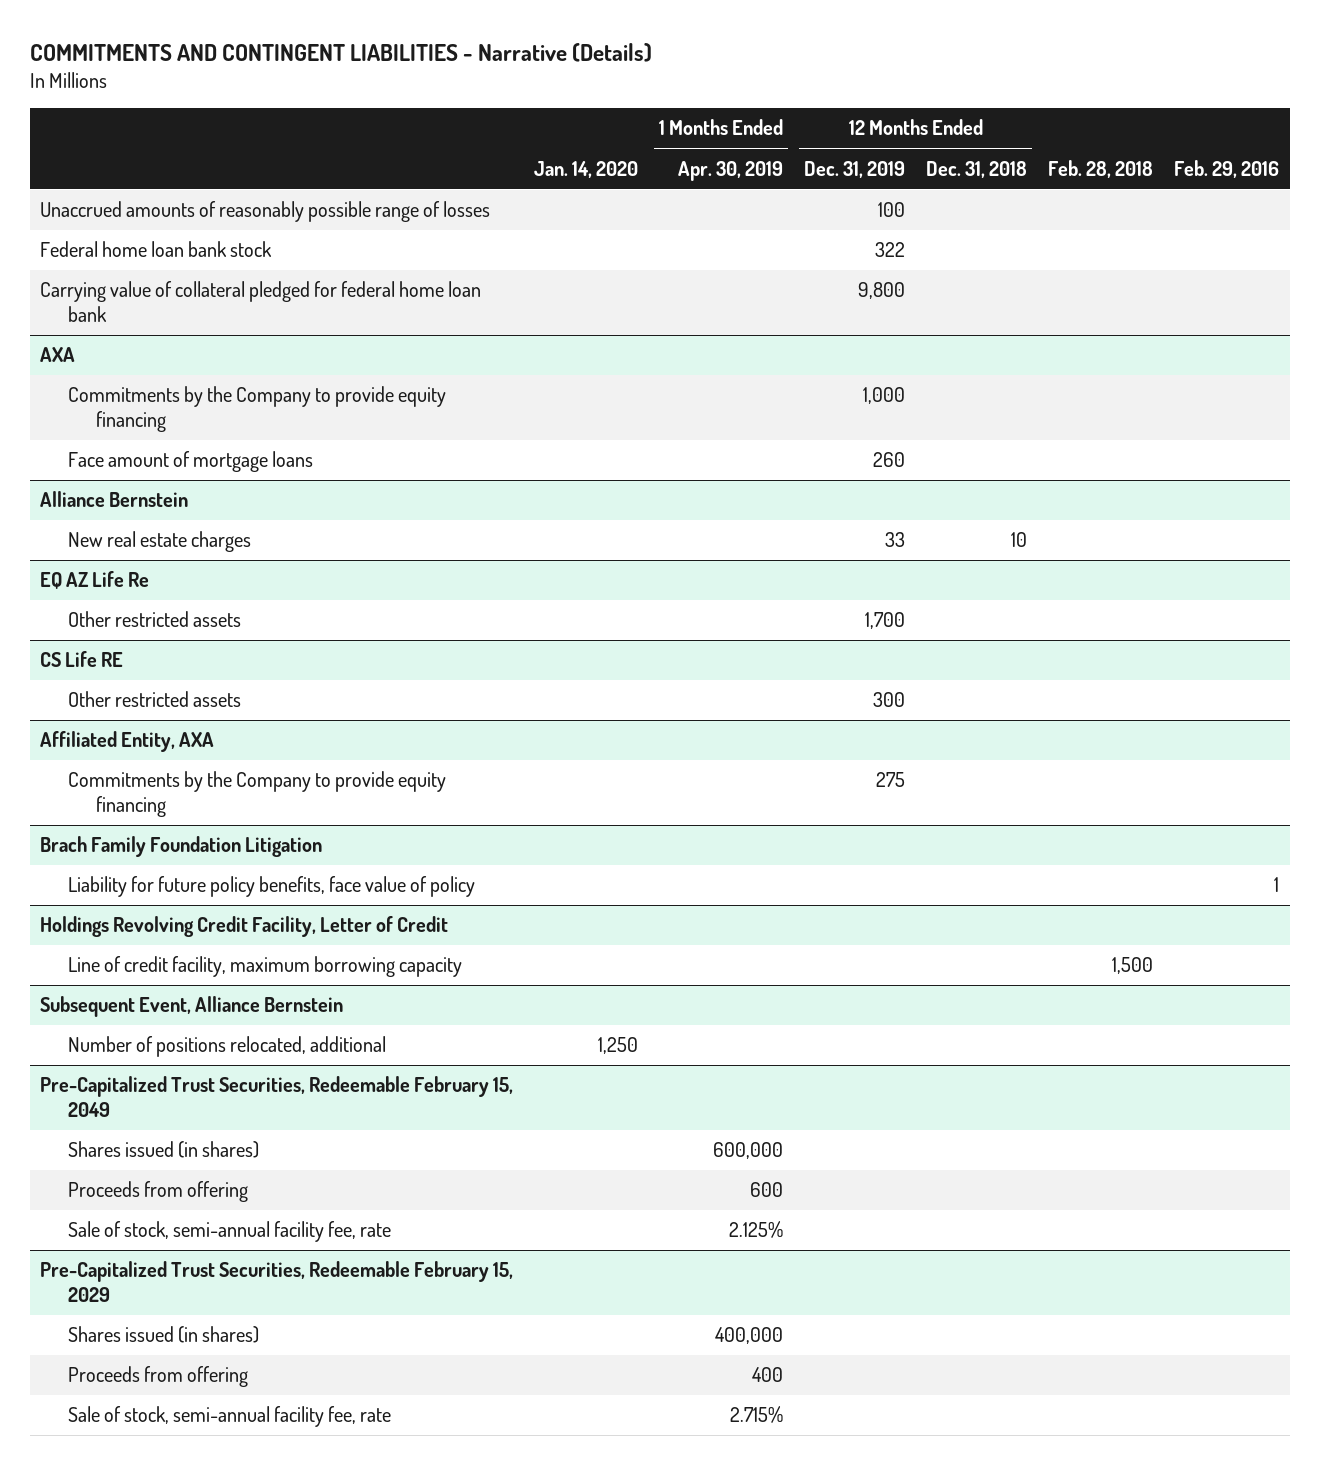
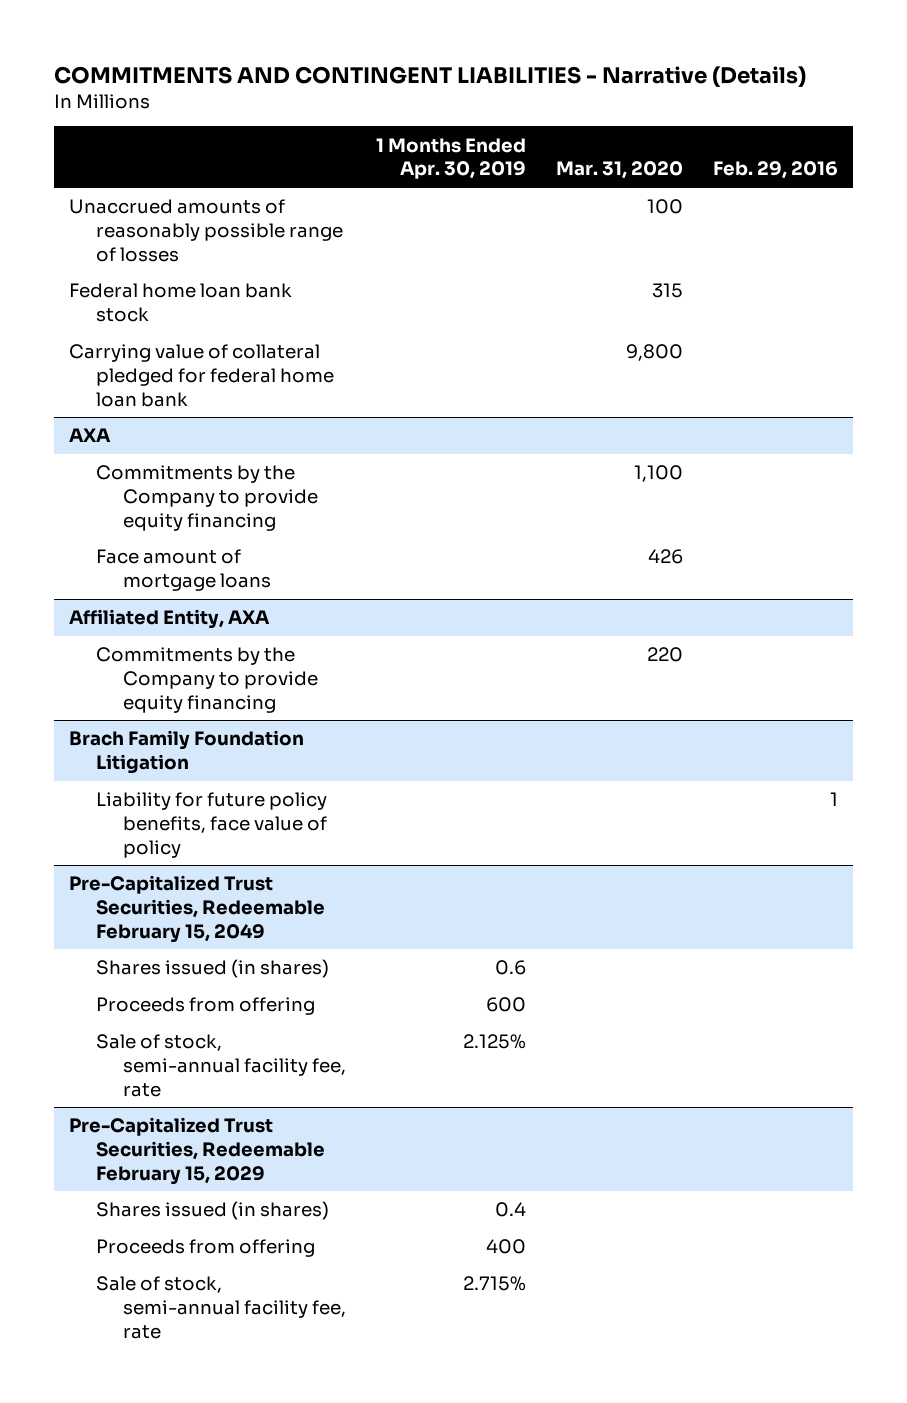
- | Jan. 14, 2020 | 1 Months Ended Apr. 30, 2019 | 12 Months Ended Dec. 31, 2019 | 12 Months Ended Dec. 31, 2018 | Feb. 28, 2018 | Feb. 29, 2016
+ | 1 Months Ended Apr. 30, 2019 | Mar. 31, 2020 | Feb. 29, 2016
- Alliance Bernstein
- New real estate charges | | | 33 | 10 | |
- EQ AZ Life Re
- Other restricted assets | | | 1,700 | | |
- CS Life RE
- Other restricted assets | | | 300 | | |
- Holdings Revolving Credit Facility, Letter of Credit
- Line of credit facility, maximum borrowing capacity | | | | | 1,500 |
- Subsequent Event, Alliance Bernstein
- Number of positions relocated, additional | 1,250 | | | | |
@ Pre-Capitalized Trust Securities, Redeemable February 15, 2049
- Shares issued (in shares) | | 600,000 | | | |
+ Shares issued (in shares) | 0.6 | |
@ Pre-Capitalized Trust Securities, Redeemable February 15, 2029
- Shares issued (in shares) | | 400,000 | | | |
+ Shares issued (in shares) | 0.4 | |

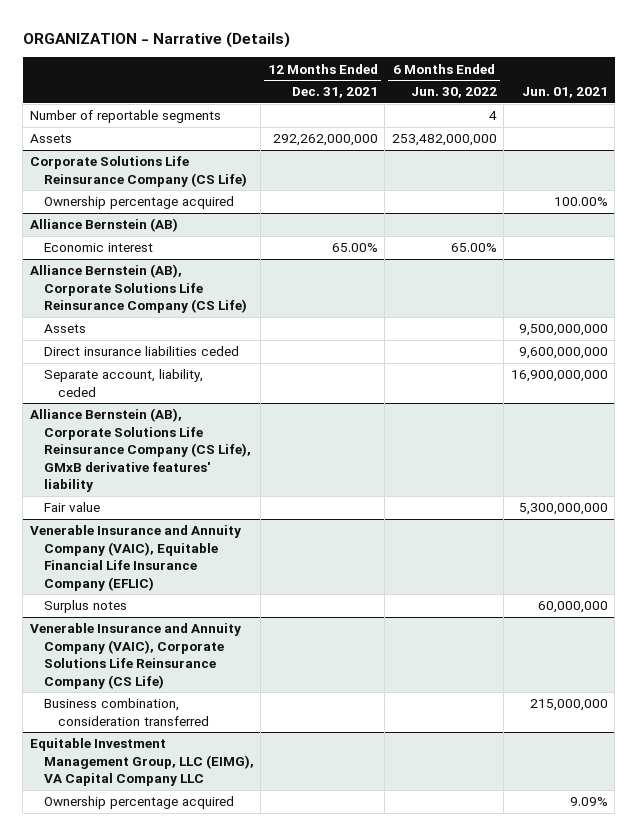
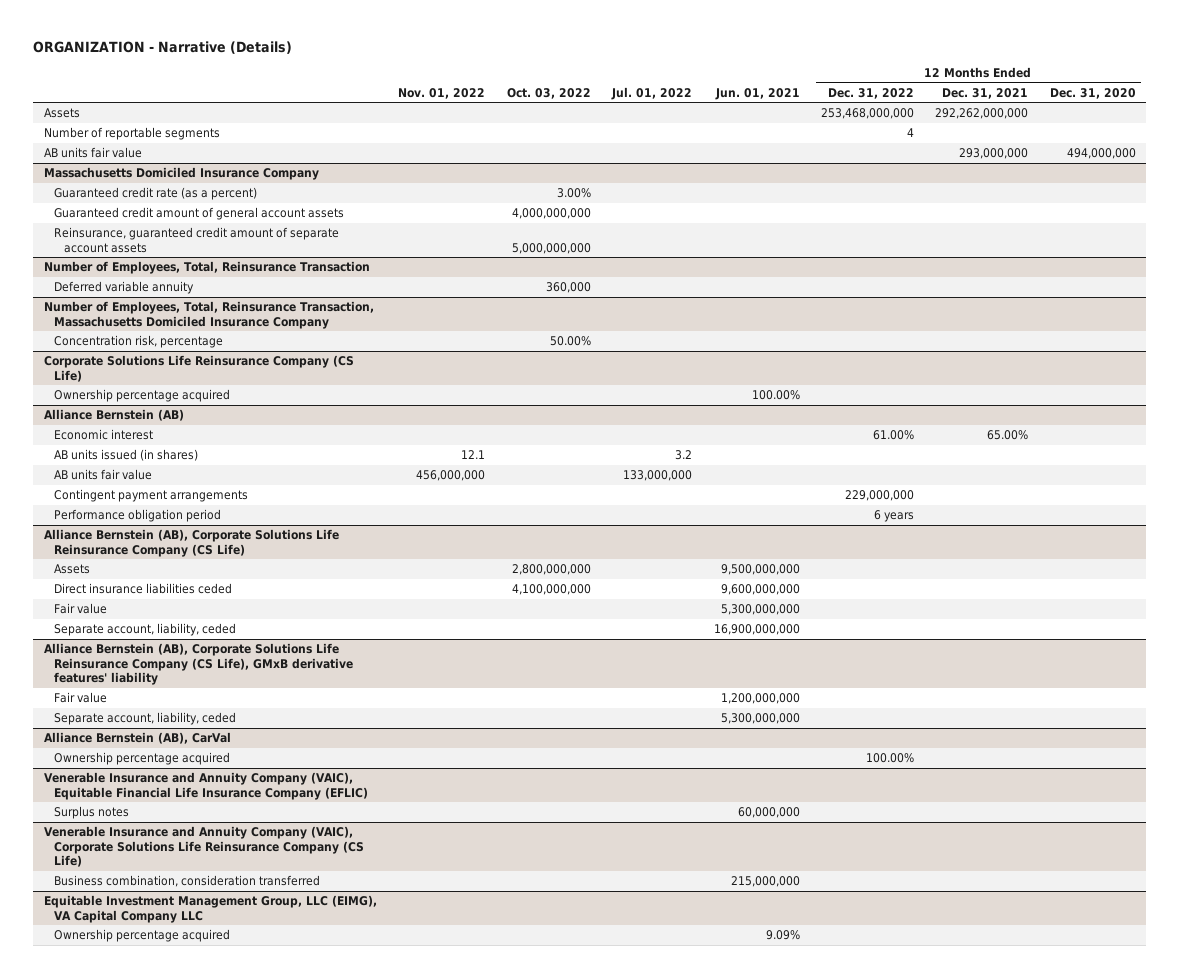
- | 12 Months Ended Dec. 31, 2021 | 6 Months Ended Jun. 30, 2022 | Jun. 01, 2021
+ | Nov. 01, 2022 | Oct. 03, 2022 | Jul. 01, 2022 | Jun. 01, 2021 | 12 Months Ended Dec. 31, 2022 | 12 Months Ended Dec. 31, 2021 | 12 Months Ended Dec. 31, 2020
moved down: Number of reportable segments | | | | | 4 | |
+ AB units fair value | | | | | | 293,000,000 | 494,000,000
+ Massachusetts Domiciled Insurance Company
+ Guaranteed credit rate (as a percent) | | 3.00% | | | | |
+ Guaranteed credit amount of general account assets | | 4,000,000,000 | | | | |
+ Reinsurance, guaranteed credit amount of separate account assets | | 5,000,000,000 | | | | |
+ Number of Employees, Total, Reinsurance Transaction
+ Deferred variable annuity | | 360,000 | | | | |
+ Number of Employees, Total, Reinsurance Transaction, Massachusetts Domiciled Insurance Company
+ Concentration risk, percentage | | 50.00% | | | | |
@ Alliance Bernstein (AB)
+ AB units issued (in shares) | 12.1 | | 3.2 | | | |
+ AB units fair value | 456,000,000 | | 133,000,000 | | | |
+ Contingent payment arrangements | | | | | 229,000,000 | |
+ Performance obligation period | | | | | 6 years | |
@ Alliance Bernstein (AB), Corporate Solutions Life Reinsurance Company (CS Life)
+ Fair value | | | | 5,300,000,000 | | |
@ Alliance Bernstein (AB), Corporate Solutions Life Reinsurance Company (CS Life), GMxB derivative features' liability
- Fair value | | | 5,300,000,000
+ Fair value | | | | 1,200,000,000 | | |
+ Separate account, liability, ceded | | | | 5,300,000,000 | | |
+ Alliance Bernstein (AB), CarVal
+ Ownership percentage acquired | | | | | 100.00% | |

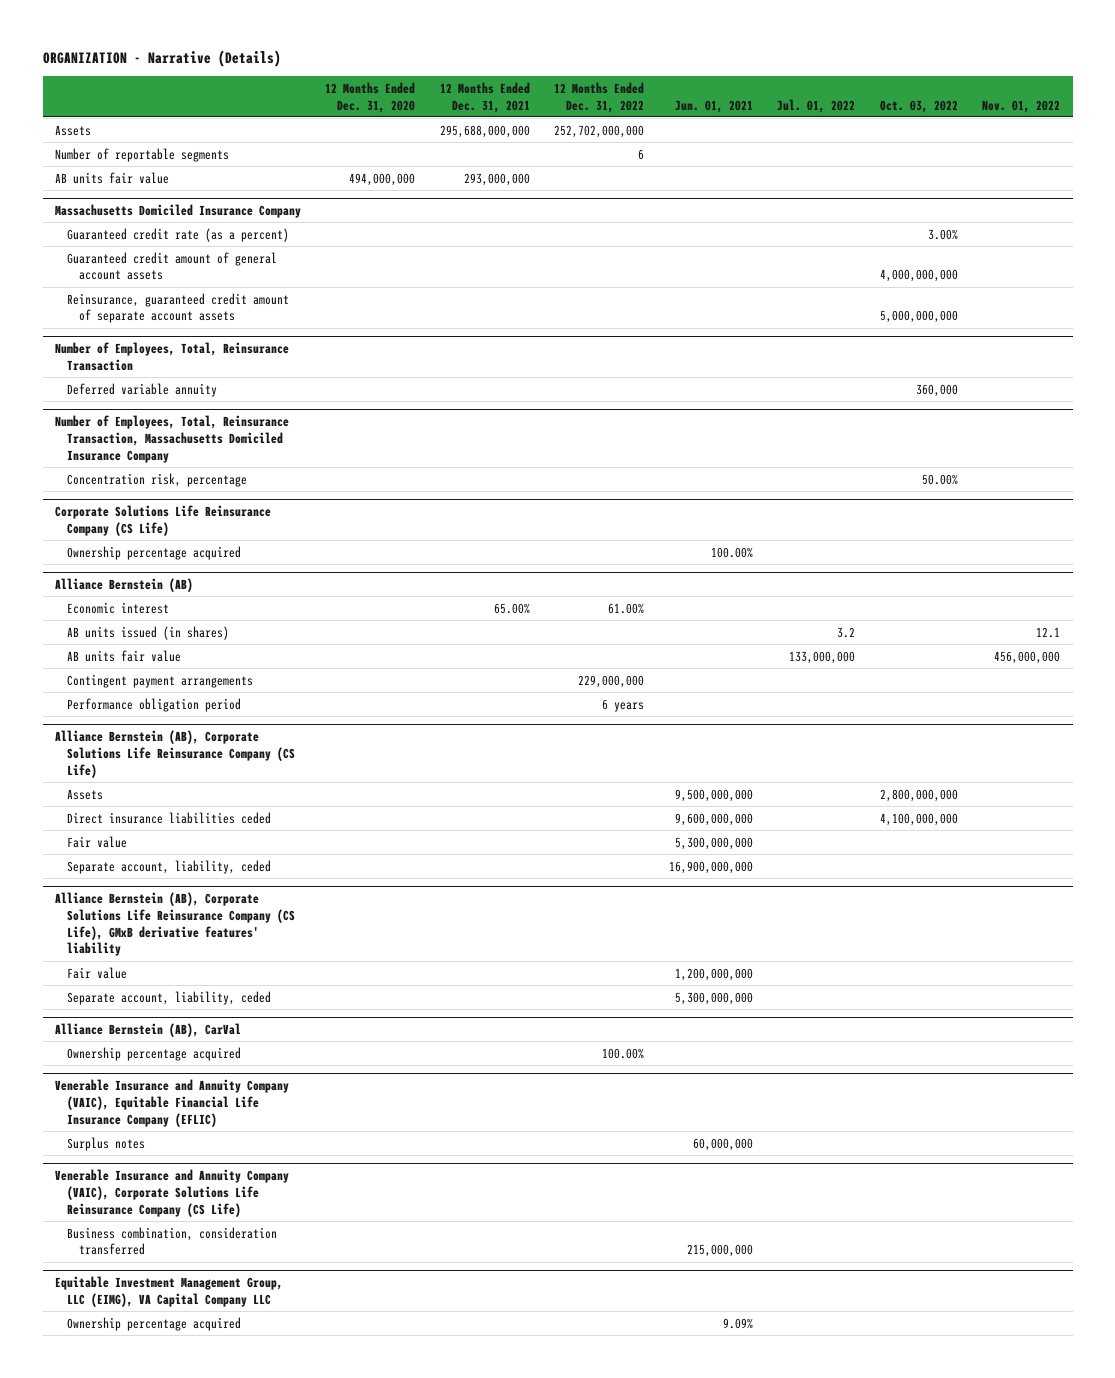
- | Nov. 01, 2022 | Oct. 03, 2022 | Jul. 01, 2022 | Jun. 01, 2021 | 12 Months Ended Dec. 31, 2022 | 12 Months Ended Dec. 31, 2021 | 12 Months Ended Dec. 31, 2020
+ | 12 Months Ended Dec. 31, 2020 | 12 Months Ended Dec. 31, 2021 | 12 Months Ended Dec. 31, 2022 | Jun. 01, 2021 | Jul. 01, 2022 | Oct. 03, 2022 | Nov. 01, 2022
- Assets | | | | | 253,468,000,000 | 292,262,000,000 |
- Number of reportable segments | | | | | 4 | |
+ Assets | | 295,688,000,000 | 252,702,000,000 | | | |
+ Number of reportable segments | | | 6 | | | |

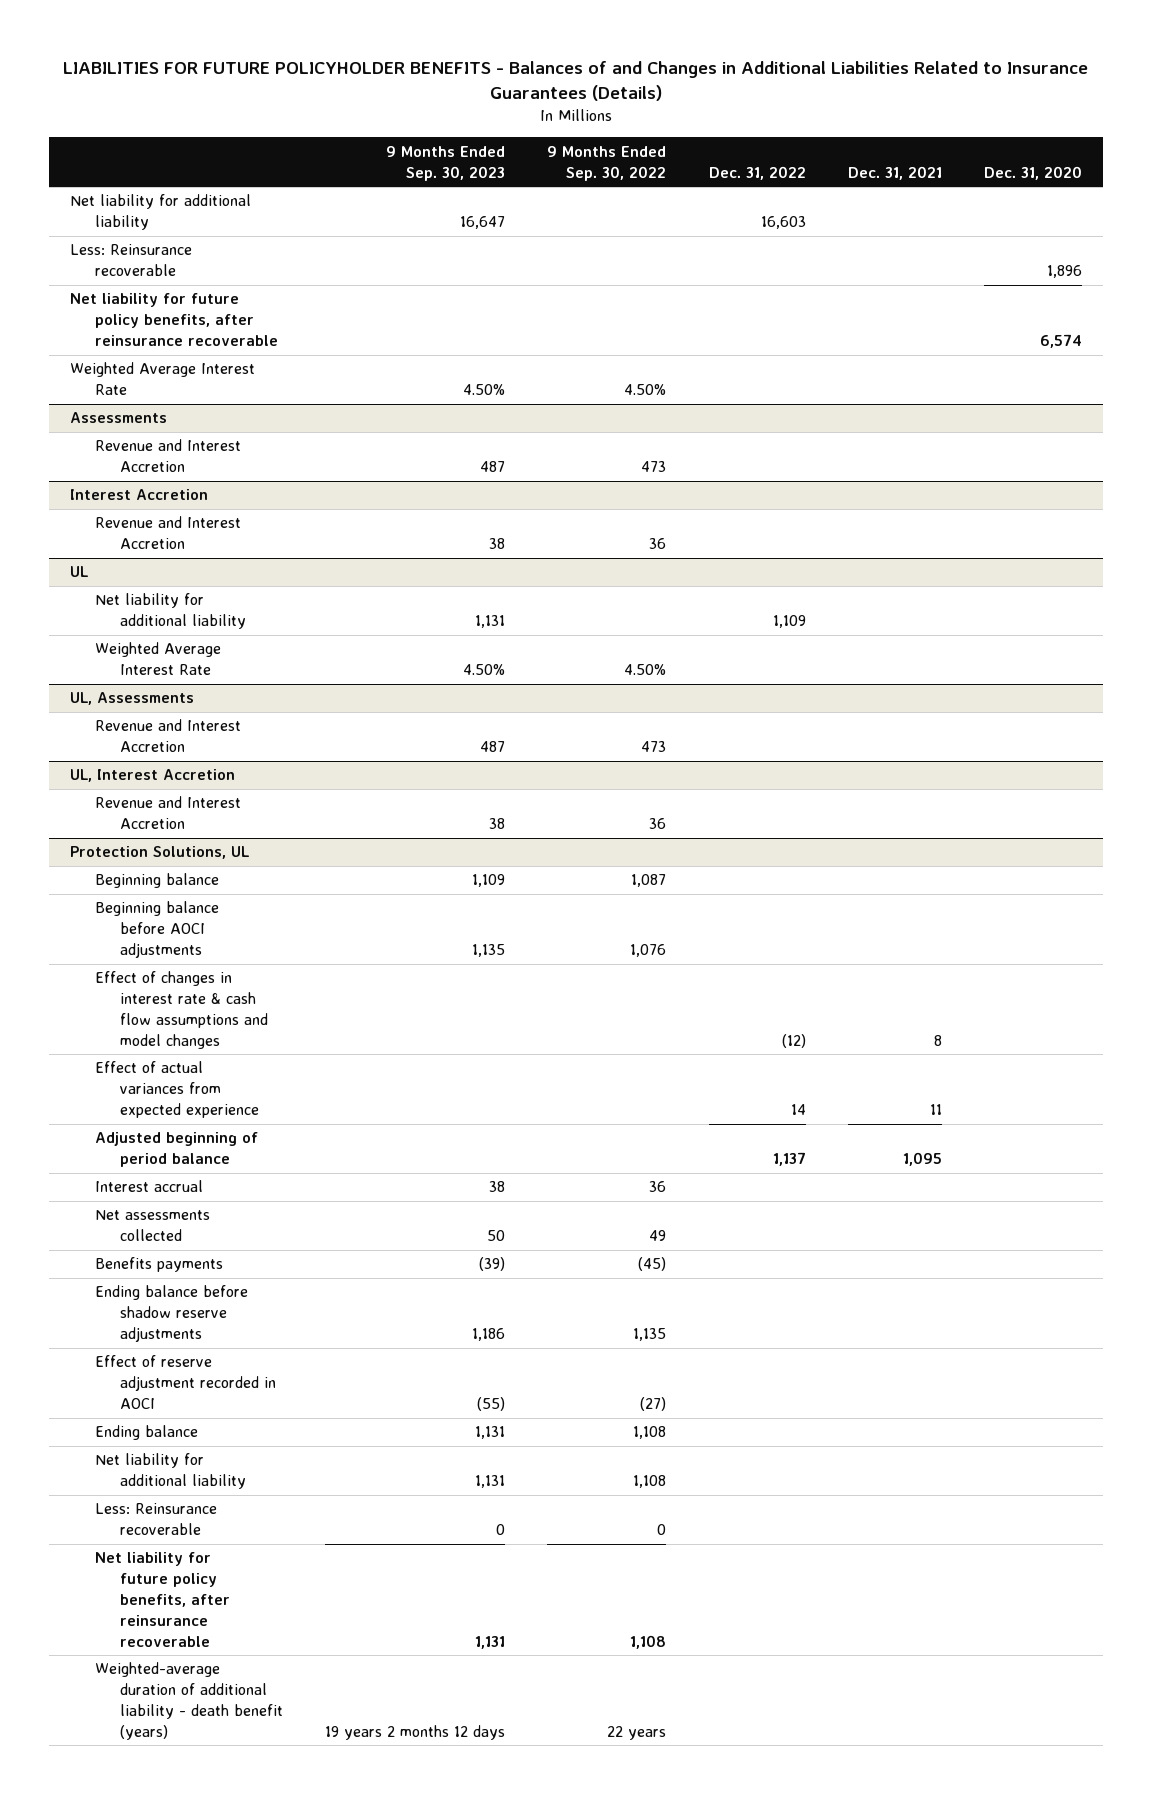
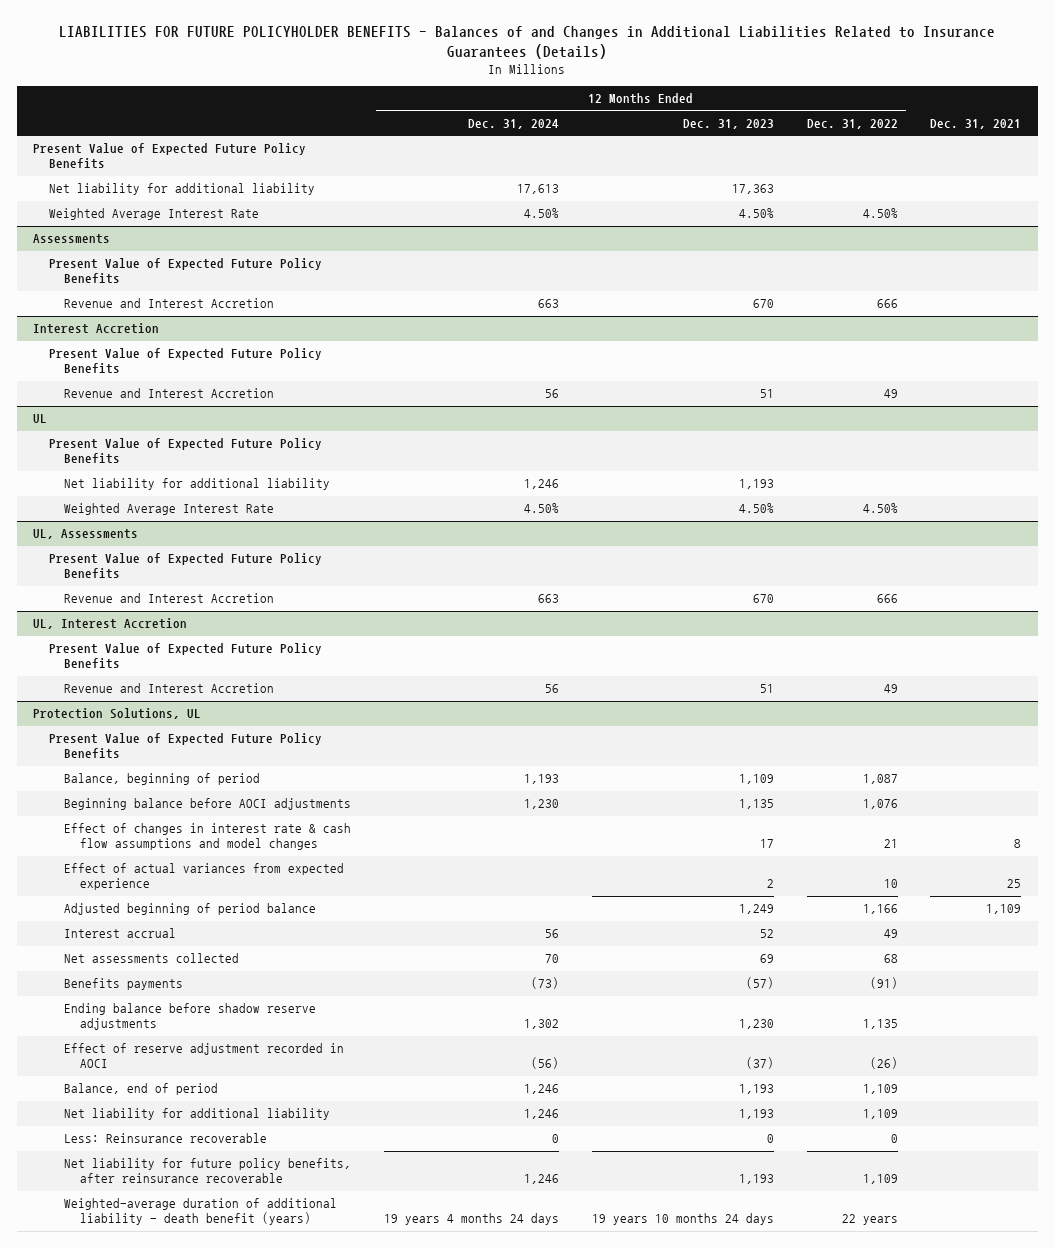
- | 9 Months Ended Sep. 30, 2023 | 9 Months Ended Sep. 30, 2022 | Dec. 31, 2022 | Dec. 31, 2021 | Dec. 31, 2020
+ | 12 Months Ended Dec. 31, 2024 | 12 Months Ended Dec. 31, 2023 | 12 Months Ended Dec. 31, 2022 | Dec. 31, 2021
+ Present Value of Expected Future Policy Benefits
- Less: Reinsurance recoverable | | | | | 1,896
- Net liability for future policy benefits, after reinsurance recoverable | | | | | 6,574
@ Assessments
+ Present Value of Expected Future Policy Benefits
@ Interest Accretion
+ Present Value of Expected Future Policy Benefits
@ UL
+ Present Value of Expected Future Policy Benefits
@ UL, Assessments
+ Present Value of Expected Future Policy Benefits
@ UL, Interest Accretion
+ Present Value of Expected Future Policy Benefits
@ Protection Solutions, UL
- Beginning balance | 1,109 | 1,087 | | |
+ Present Value of Expected Future Policy Benefits
+ Balance, beginning of period | 1,193 | 1,109 | 1,087 |
- Effect of actual variances from expected experience | | | 14 | 11 |
- Adjusted beginning of period balance | | | 1,137 | 1,095 |
+ Effect of actual variances from expected experience | | 2 | 10 | 25
+ Adjusted beginning of period balance | | 1,249 | 1,166 | 1,109
- Ending balance | 1,131 | 1,108 | | |
+ Balance, end of period | 1,246 | 1,193 | 1,109 |

